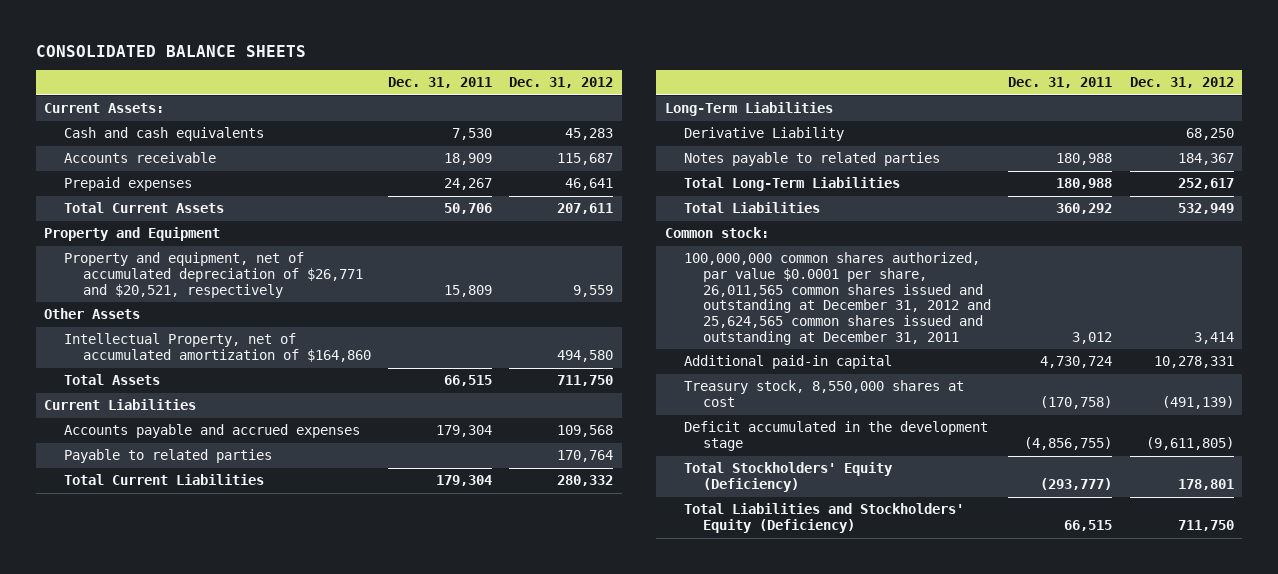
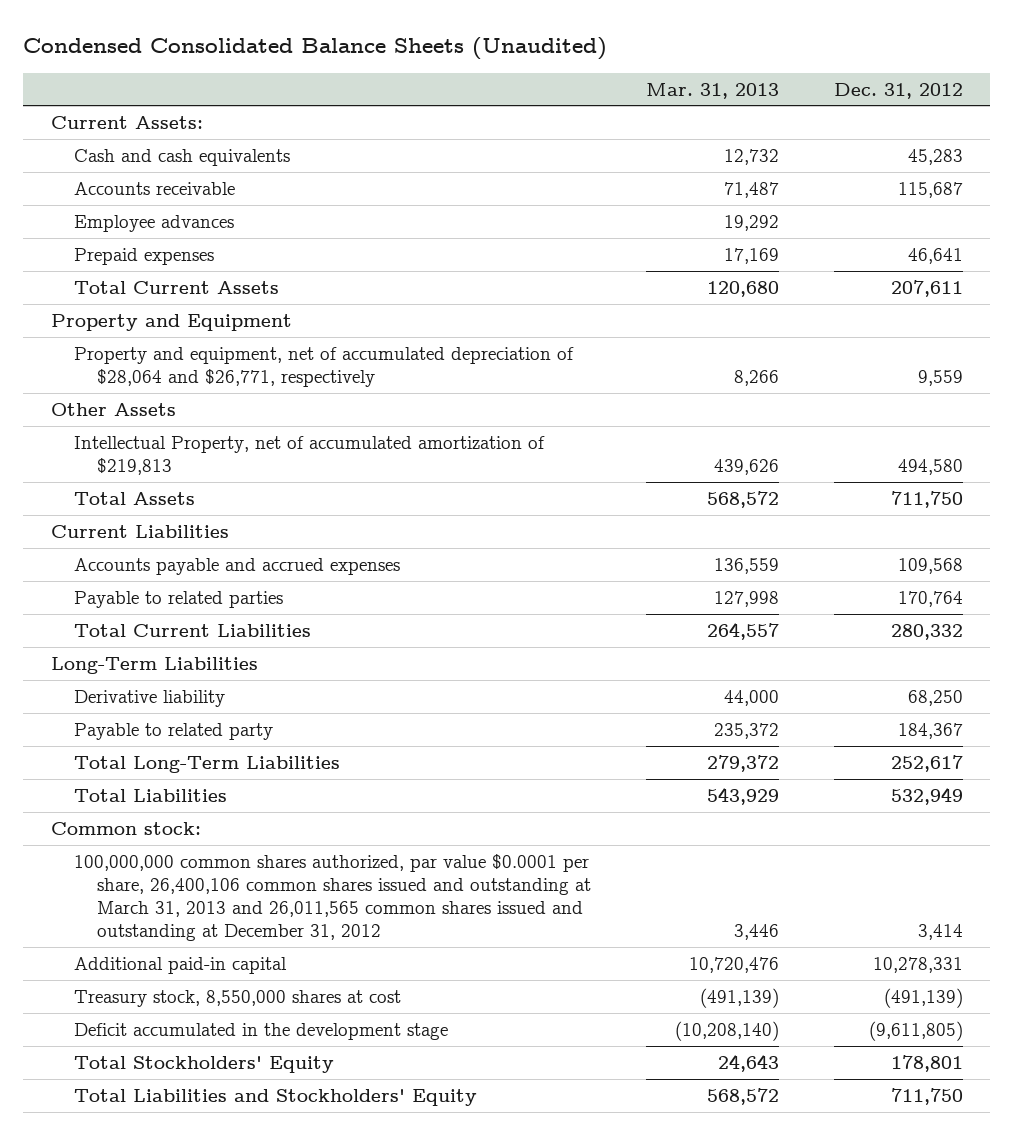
- CONSOLIDATED BALANCE SHEETS
+ Condensed Consolidated Balance Sheets (Unaudited)
- | Dec. 31, 2011 | Dec. 31, 2012
+ | Mar. 31, 2013 | Dec. 31, 2012
+ Employee advances | 19,292 |
- Property and equipment, net of accumulated depreciation of $26,771 and $20,521, respectively | 15,809 | 9,559
+ Property and equipment, net of accumulated depreciation of $28,064 and $26,771, respectively | 8,266 | 9,559
- Intellectual Property, net of accumulated amortization of $164,860 | | 494,580
+ Intellectual Property, net of accumulated amortization of $219,813 | 439,626 | 494,580
- Derivative Liability | | 68,250
- Notes payable to related parties | 180,988 | 184,367
+ Derivative liability | 44,000 | 68,250
+ Payable to related party | 235,372 | 184,367
- 100,000,000 common shares authorized, par value $0.0001 per share, 26,011,565 common shares issued and outstanding at December 31, 2012 and 25,624,565 common shares issued and outstanding at December 31, 2011 | 3,012 | 3,414
+ 100,000,000 common shares authorized, par value $0.0001 per share, 26,400,106 common shares issued and outstanding at March 31, 2013 and 26,011,565 common shares issued and outstanding at December 31, 2012 | 3,446 | 3,414
- Total Stockholders' Equity (Deficiency) | (293,777) | 178,801
- Total Liabilities and Stockholders' Equity (Deficiency) | 66,515 | 711,750
+ Total Stockholders' Equity | 24,643 | 178,801
+ Total Liabilities and Stockholders' Equity | 568,572 | 711,750

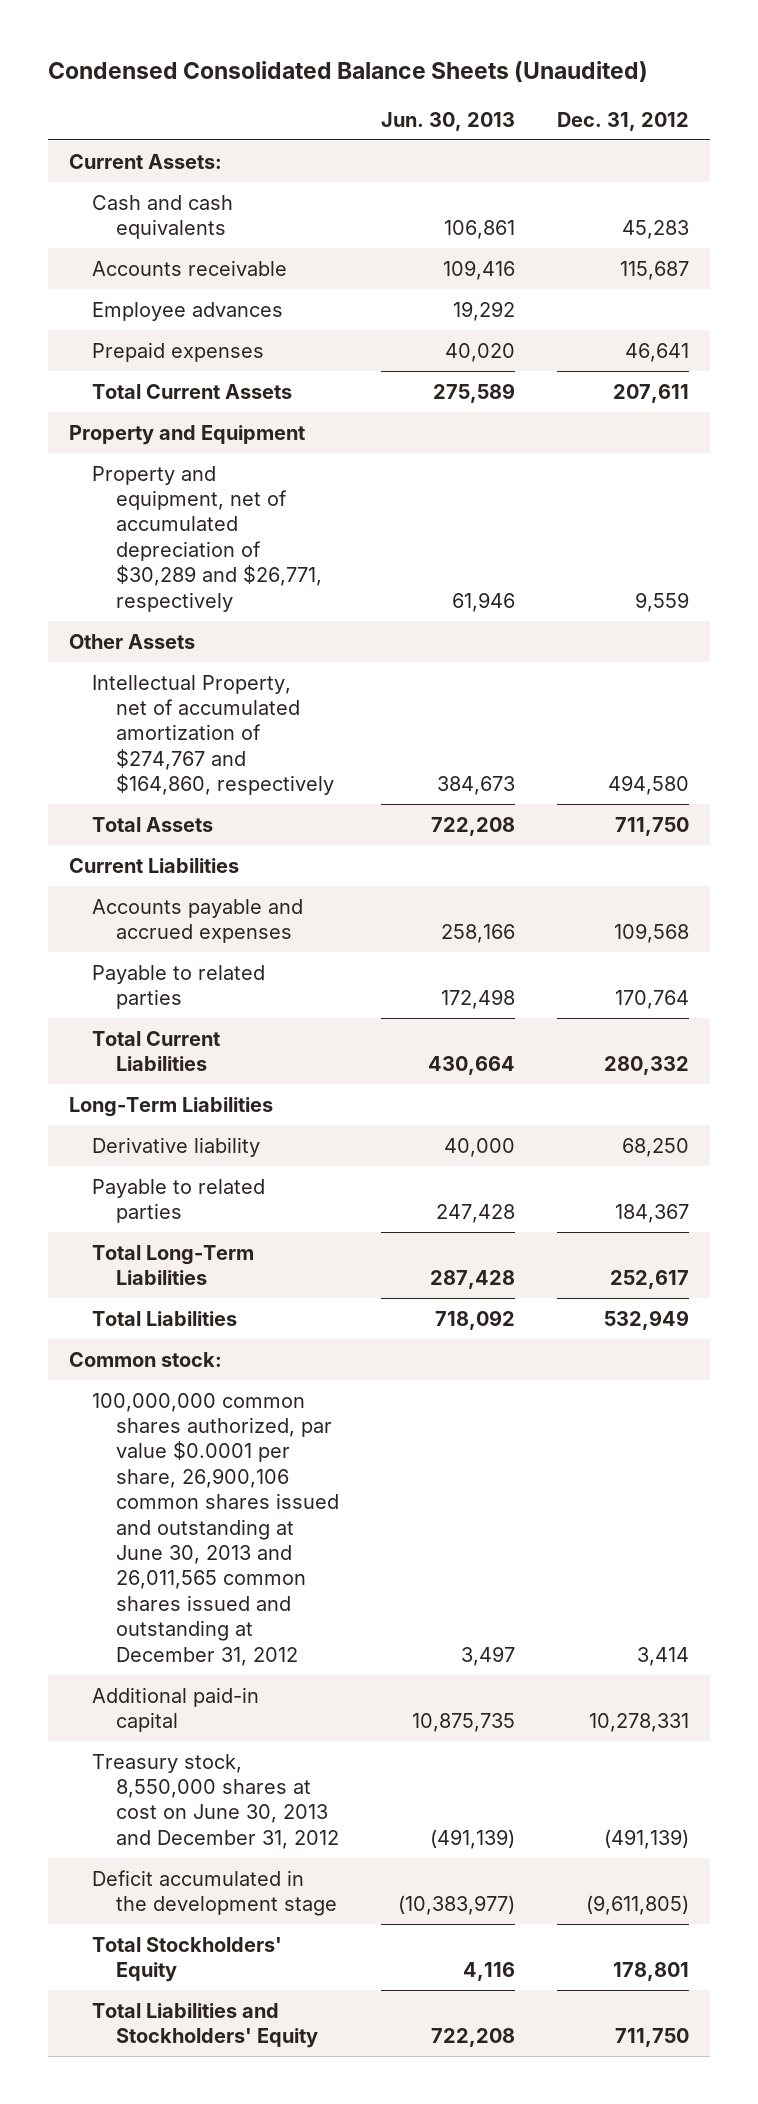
- | Mar. 31, 2013 | Dec. 31, 2012
+ | Jun. 30, 2013 | Dec. 31, 2012
- Property and equipment, net of accumulated depreciation of $28,064 and $26,771, respectively | 8,266 | 9,559
+ Property and equipment, net of accumulated depreciation of $30,289 and $26,771, respectively | 61,946 | 9,559
- Intellectual Property, net of accumulated amortization of $219,813 | 439,626 | 494,580
+ Intellectual Property, net of accumulated amortization of $274,767 and $164,860, respectively | 384,673 | 494,580
- Payable to related party | 235,372 | 184,367
+ Payable to related parties | 247,428 | 184,367
- 100,000,000 common shares authorized, par value $0.0001 per share, 26,400,106 common shares issued and outstanding at March 31, 2013 and 26,011,565 common shares issued and outstanding at December 31, 2012 | 3,446 | 3,414
+ 100,000,000 common shares authorized, par value $0.0001 per share, 26,900,106 common shares issued and outstanding at June 30, 2013 and 26,011,565 common shares issued and outstanding at December 31, 2012 | 3,497 | 3,414
- Treasury stock, 8,550,000 shares at cost | (491,139) | (491,139)
+ Treasury stock, 8,550,000 shares at cost on June 30, 2013 and December 31, 2012 | (491,139) | (491,139)

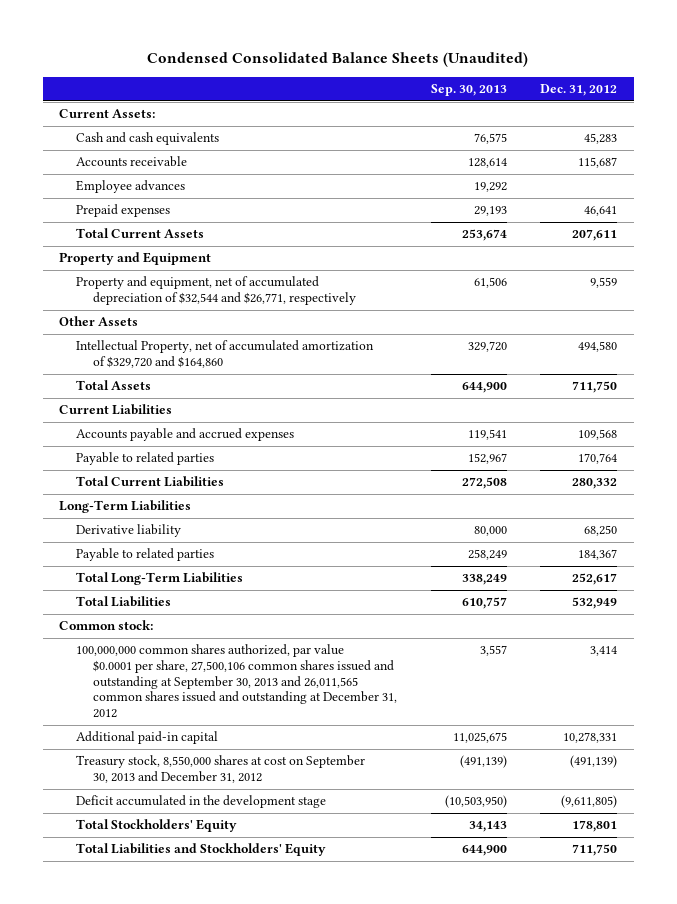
- | Jun. 30, 2013 | Dec. 31, 2012
+ | Sep. 30, 2013 | Dec. 31, 2012
- Property and equipment, net of accumulated depreciation of $30,289 and $26,771, respectively | 61,946 | 9,559
+ Property and equipment, net of accumulated depreciation of $32,544 and $26,771, respectively | 61,506 | 9,559
- Intellectual Property, net of accumulated amortization of $274,767 and $164,860, respectively | 384,673 | 494,580
+ Intellectual Property, net of accumulated amortization of $329,720 and $164,860 | 329,720 | 494,580
- 100,000,000 common shares authorized, par value $0.0001 per share, 26,900,106 common shares issued and outstanding at June 30, 2013 and 26,011,565 common shares issued and outstanding at December 31, 2012 | 3,497 | 3,414
+ 100,000,000 common shares authorized, par value $0.0001 per share, 27,500,106 common shares issued and outstanding at September 30, 2013 and 26,011,565 common shares issued and outstanding at December 31, 2012 | 3,557 | 3,414
- Treasury stock, 8,550,000 shares at cost on June 30, 2013 and December 31, 2012 | (491,139) | (491,139)
+ Treasury stock, 8,550,000 shares at cost on September 30, 2013 and December 31, 2012 | (491,139) | (491,139)

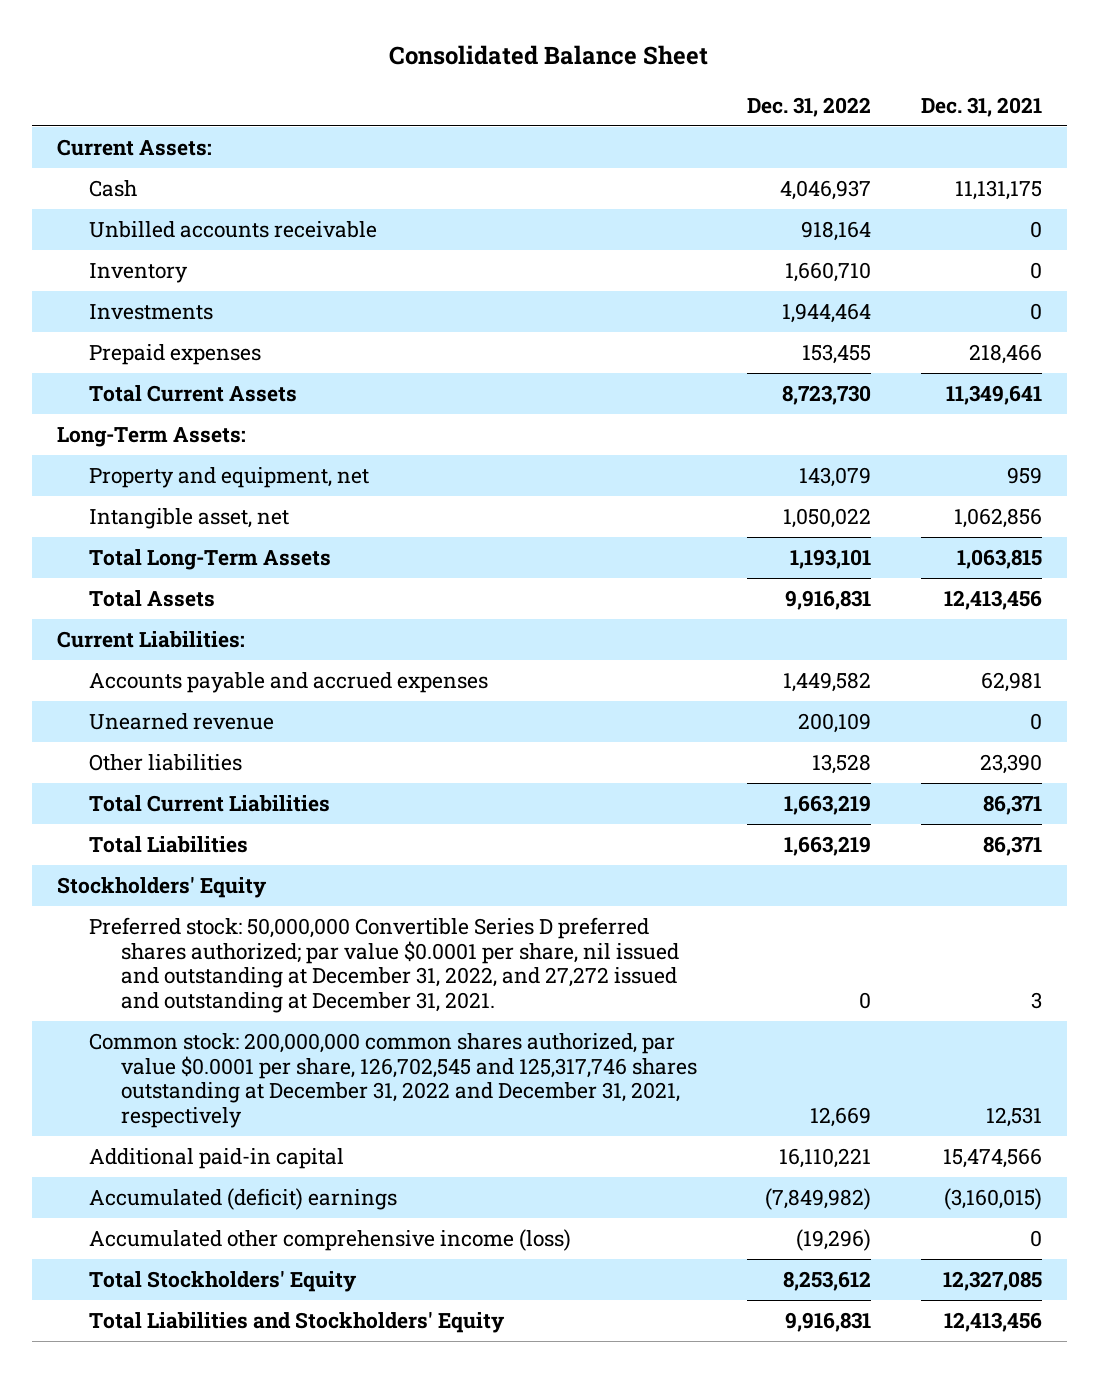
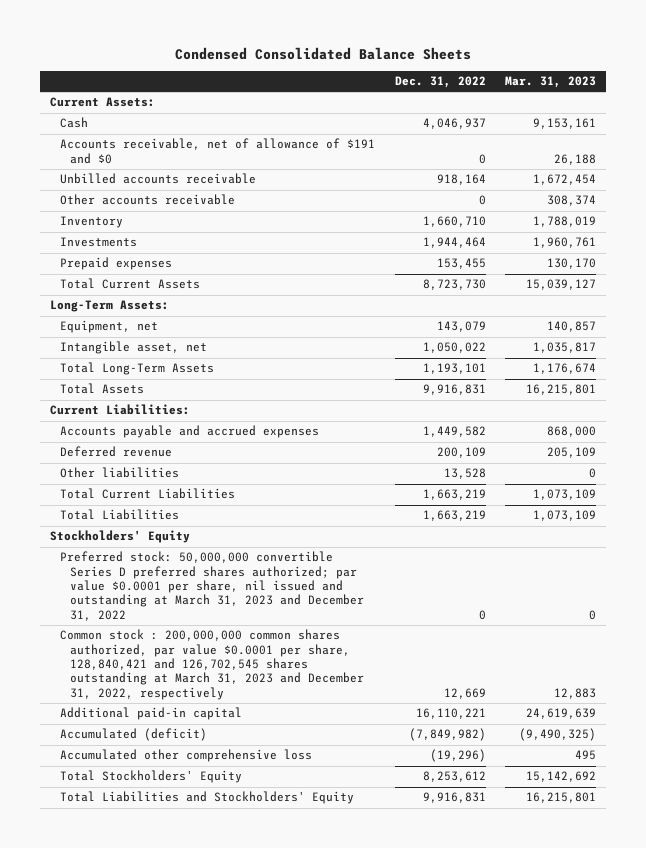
- Consolidated Balance Sheet
+ Condensed Consolidated Balance Sheets
- | Dec. 31, 2022 | Dec. 31, 2021
+ | Dec. 31, 2022 | Mar. 31, 2023
+ Accounts receivable, net of allowance of $191 and $0 | 0 | 26,188
+ Other accounts receivable | 0 | 308,374
- Property and equipment, net | 143,079 | 959
+ Equipment, net | 143,079 | 140,857
- Unearned revenue | 200,109 | 0
+ Deferred revenue | 200,109 | 205,109
- Preferred stock: 50,000,000 Convertible Series D preferred shares authorized; par value $0.0001 per share, nil issued and outstanding at December 31, 2022, and 27,272 issued and outstanding at December 31, 2021. | 0 | 3
- Common stock: 200,000,000 common shares authorized, par value $0.0001 per share, 126,702,545 and 125,317,746 shares outstanding at December 31, 2022 and December 31, 2021, respectively | 12,669 | 12,531
+ Preferred stock: 50,000,000 convertible Series D preferred shares authorized; par value $0.0001 per share, nil issued and outstanding at March 31, 2023 and December 31, 2022 | 0 | 0
+ Common stock : 200,000,000 common shares authorized, par value $0.0001 per share, 128,840,421 and 126,702,545 shares outstanding at March 31, 2023 and December 31, 2022, respectively | 12,669 | 12,883
- Accumulated (deficit) earnings | (7,849,982) | (3,160,015)
- Accumulated other comprehensive income (loss) | (19,296) | 0
+ Accumulated (deficit) | (7,849,982) | (9,490,325)
+ Accumulated other comprehensive loss | (19,296) | 495

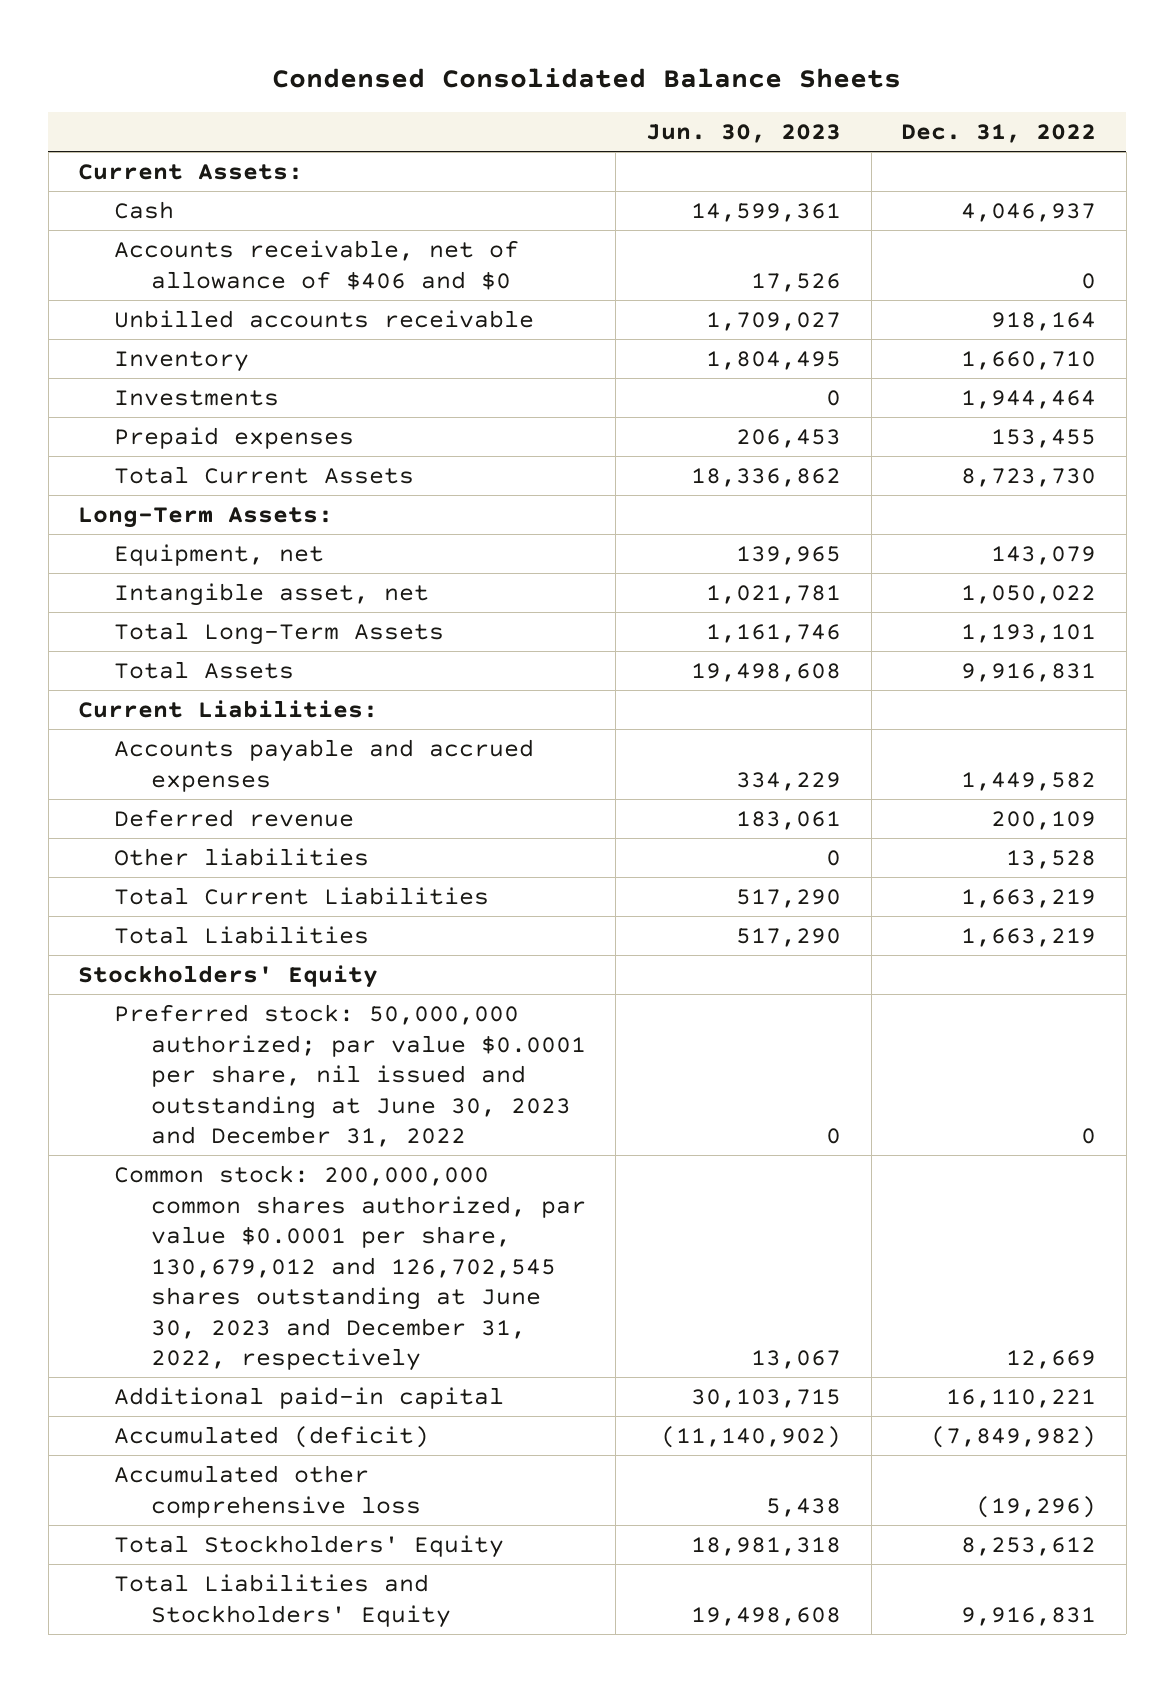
- | Dec. 31, 2022 | Mar. 31, 2023
+ | Jun. 30, 2023 | Dec. 31, 2022
- Accounts receivable, net of allowance of $191 and $0 | 0 | 26,188
+ Accounts receivable, net of allowance of $406 and $0 | 17,526 | 0
- Other accounts receivable | 0 | 308,374
- Preferred stock: 50,000,000 convertible Series D preferred shares authorized; par value $0.0001 per share, nil issued and outstanding at March 31, 2023 and December 31, 2022 | 0 | 0
- Common stock : 200,000,000 common shares authorized, par value $0.0001 per share, 128,840,421 and 126,702,545 shares outstanding at March 31, 2023 and December 31, 2022, respectively | 12,669 | 12,883
+ Preferred stock: 50,000,000 authorized; par value $0.0001 per share, nil issued and outstanding at June 30, 2023 and December 31, 2022 | 0 | 0
+ Common stock: 200,000,000 common shares authorized, par value $0.0001 per share, 130,679,012 and 126,702,545 shares outstanding at June 30, 2023 and December 31, 2022, respectively | 13,067 | 12,669

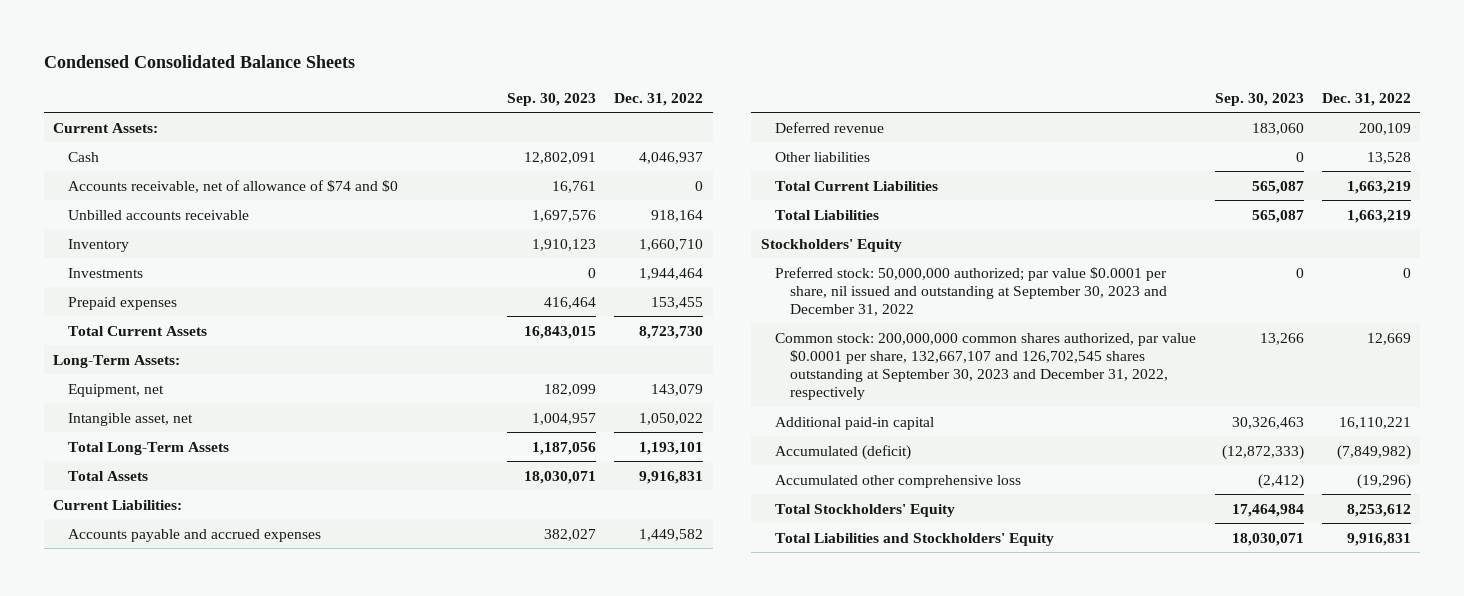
- | Jun. 30, 2023 | Dec. 31, 2022
+ | Sep. 30, 2023 | Dec. 31, 2022
- Accounts receivable, net of allowance of $406 and $0 | 17,526 | 0
+ Accounts receivable, net of allowance of $74 and $0 | 16,761 | 0
- Preferred stock: 50,000,000 authorized; par value $0.0001 per share, nil issued and outstanding at June 30, 2023 and December 31, 2022 | 0 | 0
- Common stock: 200,000,000 common shares authorized, par value $0.0001 per share, 130,679,012 and 126,702,545 shares outstanding at June 30, 2023 and December 31, 2022, respectively | 13,067 | 12,669
+ Preferred stock: 50,000,000 authorized; par value $0.0001 per share, nil issued and outstanding at September 30, 2023 and December 31, 2022 | 0 | 0
+ Common stock: 200,000,000 common shares authorized, par value $0.0001 per share, 132,667,107 and 126,702,545 shares outstanding at September 30, 2023 and December 31, 2022, respectively | 13,266 | 12,669

